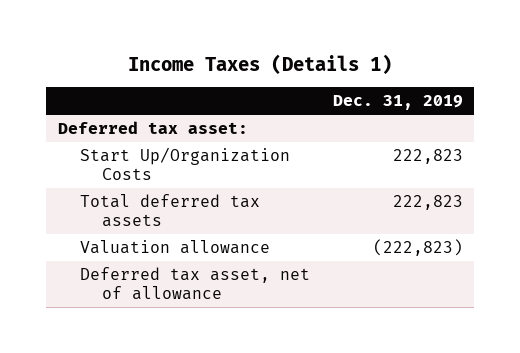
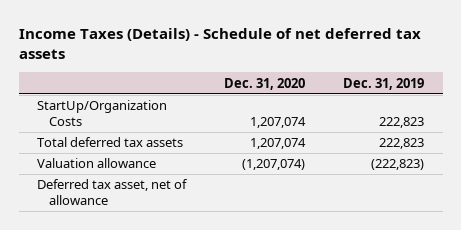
- Income Taxes (Details 1)
+ Income Taxes (Details) - Schedule of net deferred tax assets
- | Dec. 31, 2019
+ | Dec. 31, 2020 | Dec. 31, 2019
- Deferred tax asset:
- Start Up/Organization Costs | 222,823
+ StartUp/Organization Costs | 1,207,074 | 222,823

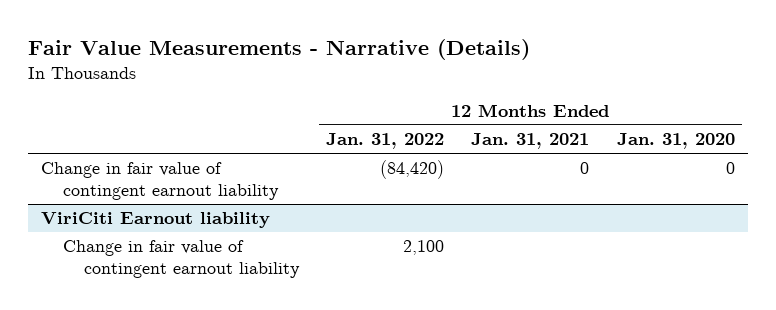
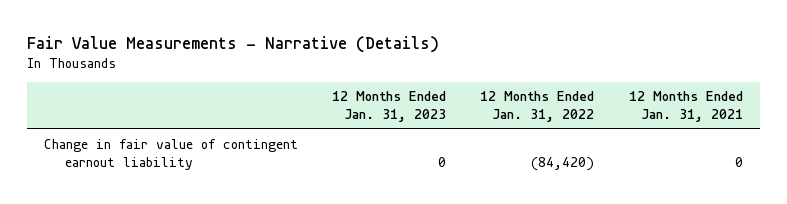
- | 12 Months Ended Jan. 31, 2022 | 12 Months Ended Jan. 31, 2021 | 12 Months Ended Jan. 31, 2020
+ | 12 Months Ended Jan. 31, 2023 | 12 Months Ended Jan. 31, 2022 | 12 Months Ended Jan. 31, 2021
- ViriCiti Earnout liability
- Change in fair value of contingent earnout liability | 2,100 | |

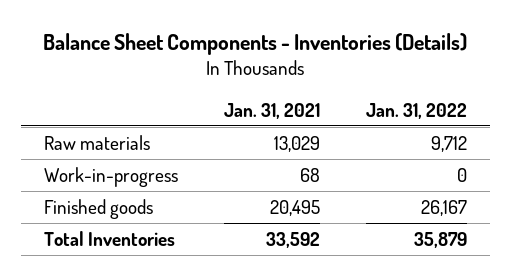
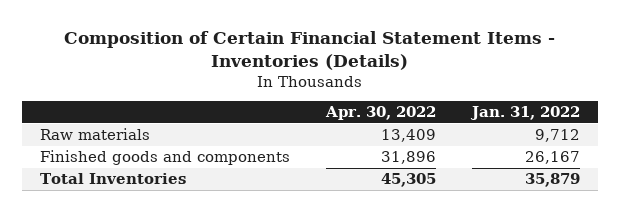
- Balance Sheet Components - Inventories (Details)
+ Composition of Certain Financial Statement Items - Inventories (Details)
- | Jan. 31, 2021 | Jan. 31, 2022
+ | Apr. 30, 2022 | Jan. 31, 2022
- Work-in-progress | 68 | 0
- Finished goods | 20,495 | 26,167
+ Finished goods and components | 31,896 | 26,167

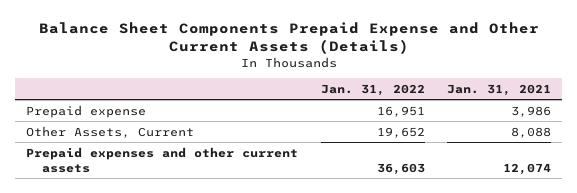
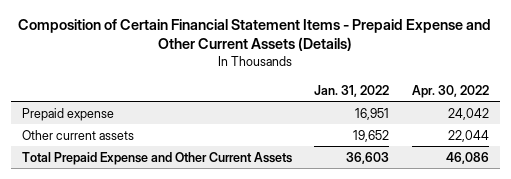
- Balance Sheet Components Prepaid Expense and Other Current Assets (Details)
+ Composition of Certain Financial Statement Items - Prepaid Expense and Other Current Assets (Details)
- | Jan. 31, 2022 | Jan. 31, 2021
+ | Jan. 31, 2022 | Apr. 30, 2022
- Other Assets, Current | 19,652 | 8,088
- Prepaid expenses and other current assets | 36,603 | 12,074
+ Other current assets | 19,652 | 22,044
+ Total Prepaid Expense and Other Current Assets | 36,603 | 46,086

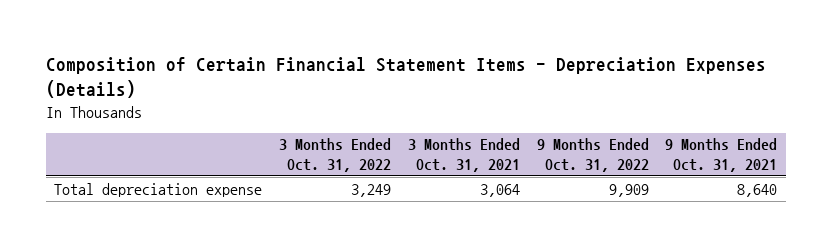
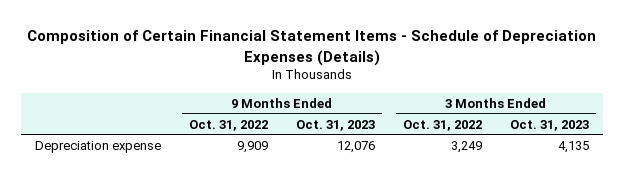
- Composition of Certain Financial Statement Items - Depreciation Expenses (Details)
+ Composition of Certain Financial Statement Items - Schedule of Depreciation Expenses (Details)
- | 3 Months Ended Oct. 31, 2022 | 3 Months Ended Oct. 31, 2021 | 9 Months Ended Oct. 31, 2022 | 9 Months Ended Oct. 31, 2021
+ | 9 Months Ended Oct. 31, 2022 | 9 Months Ended Oct. 31, 2023 | 3 Months Ended Oct. 31, 2022 | 3 Months Ended Oct. 31, 2023
- Total depreciation expense | 3,249 | 3,064 | 9,909 | 8,640
+ Depreciation expense | 9,909 | 12,076 | 3,249 | 4,135

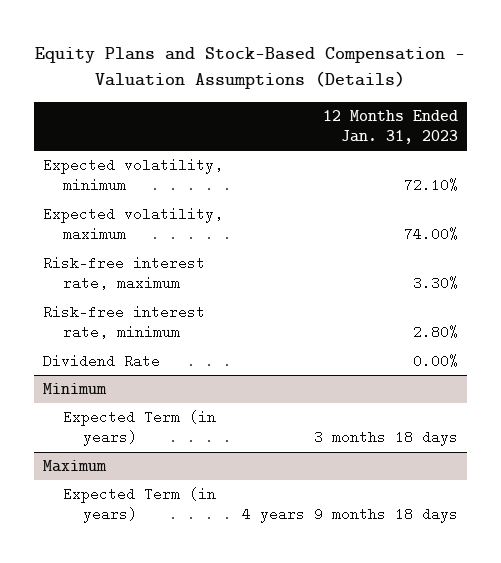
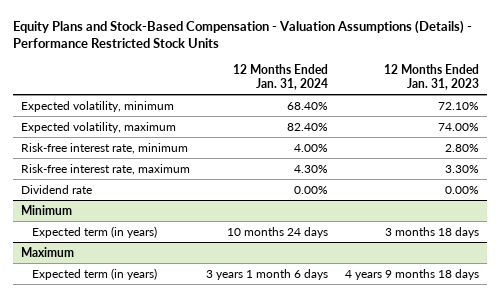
- Equity Plans and Stock-Based Compensation - Valuation Assumptions (Details)
+ Equity Plans and Stock-Based Compensation - Valuation Assumptions (Details) - Performance Restricted Stock Units
- | 12 Months Ended Jan. 31, 2023
+ | 12 Months Ended Jan. 31, 2024 | 12 Months Ended Jan. 31, 2023
- Dividend Rate | 0.00%
moved down: Risk-free interest rate, maximum | 4.30% | 3.30%
+ Dividend rate | 0.00% | 0.00%
@ Minimum
- Expected Term (in years) | 3 months 18 days
+ Expected term (in years) | 10 months 24 days | 3 months 18 days
@ Maximum
- Expected Term (in years) | 4 years 9 months 18 days
+ Expected term (in years) | 3 years 1 month 6 days | 4 years 9 months 18 days

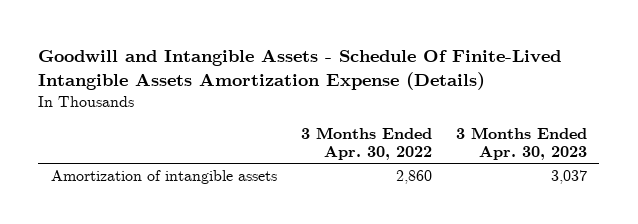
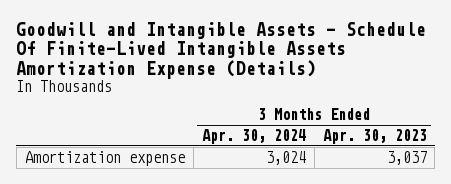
- | 3 Months Ended Apr. 30, 2022 | 3 Months Ended Apr. 30, 2023
+ | 3 Months Ended Apr. 30, 2024 | 3 Months Ended Apr. 30, 2023
- Amortization of intangible assets | 2,860 | 3,037
+ Amortization expense | 3,024 | 3,037

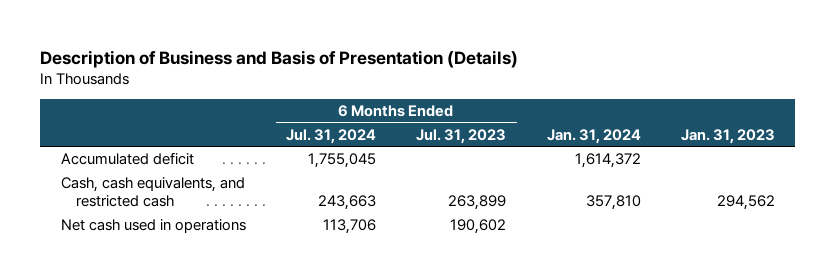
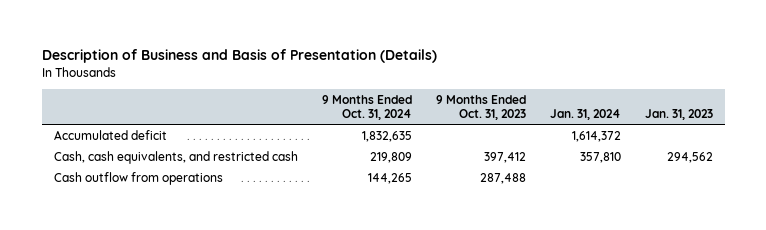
- | 6 Months Ended Jul. 31, 2024 | 6 Months Ended Jul. 31, 2023 | Jan. 31, 2024 | Jan. 31, 2023
+ | 9 Months Ended Oct. 31, 2024 | 9 Months Ended Oct. 31, 2023 | Jan. 31, 2024 | Jan. 31, 2023
- Net cash used in operations | 113,706 | 190,602 | |
+ Cash outflow from operations | 144,265 | 287,488 | |

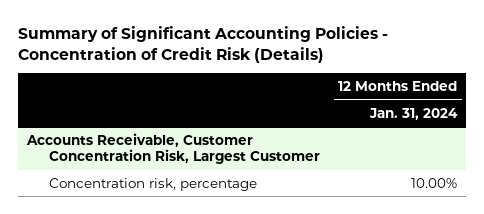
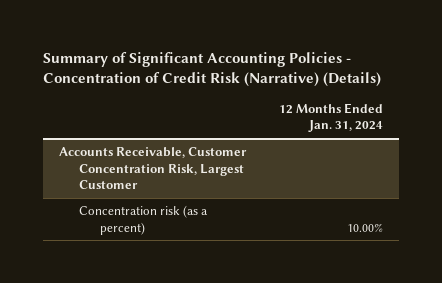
- Summary of Significant Accounting Policies - Concentration of Credit Risk (Details)
+ Summary of Significant Accounting Policies - Concentration of Credit Risk (Narrative) (Details)
@ Accounts Receivable, Customer Concentration Risk, Largest Customer
- Concentration risk, percentage | 10.00%
+ Concentration risk (as a percent) | 10.00%

